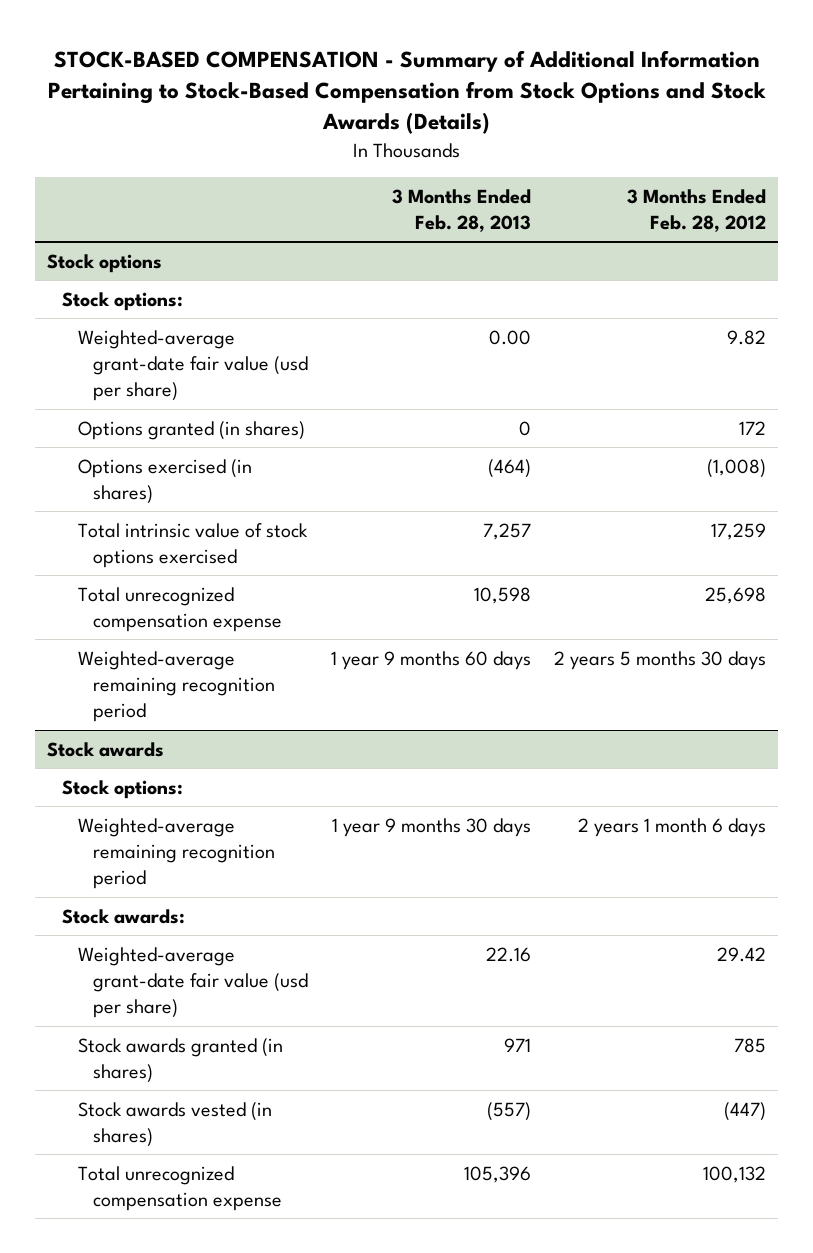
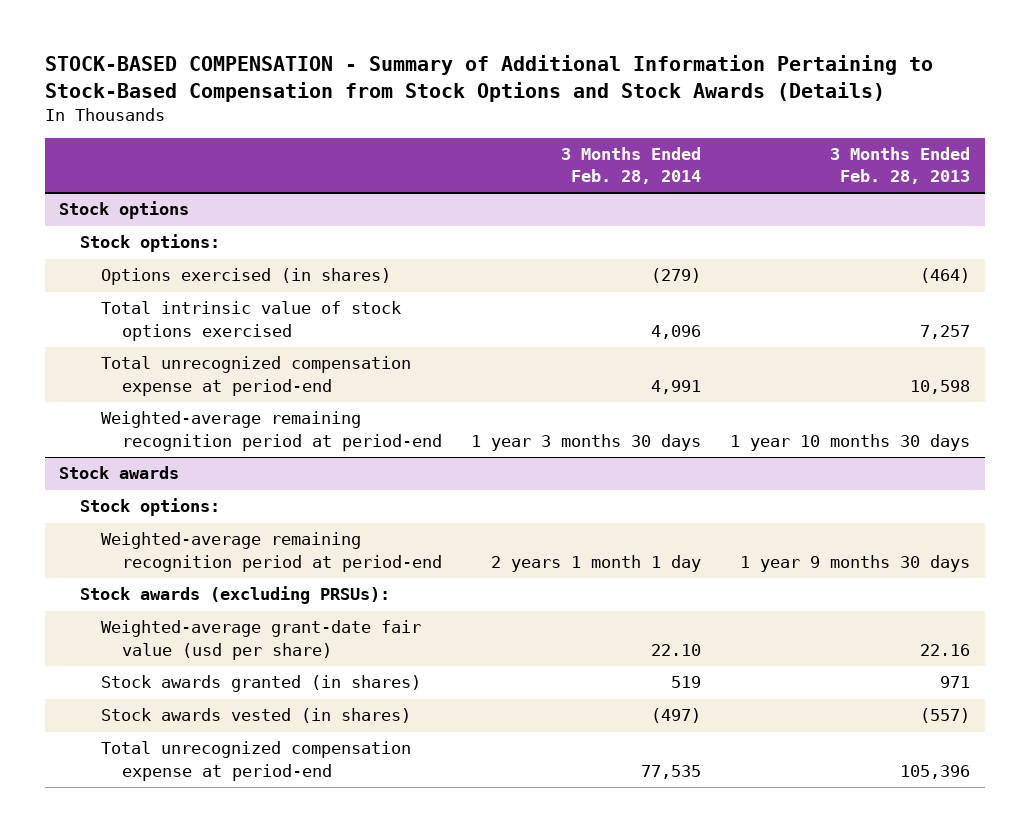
- | 3 Months Ended Feb. 28, 2013 | 3 Months Ended Feb. 28, 2012
+ | 3 Months Ended Feb. 28, 2014 | 3 Months Ended Feb. 28, 2013
@ Stock options
- Weighted-average grant-date fair value (usd per share) | 0.00 | 9.82
- Options granted (in shares) | 0 | 172
- Total unrecognized compensation expense | 10,598 | 25,698
- Weighted-average remaining recognition period | 1 year 9 months 60 days | 2 years 5 months 30 days
+ Total unrecognized compensation expense at period-end | 4,991 | 10,598
+ Weighted-average remaining recognition period at period-end | 1 year 3 months 30 days | 1 year 10 months 30 days
@ Stock awards
- Weighted-average remaining recognition period | 1 year 9 months 30 days | 2 years 1 month 6 days
- Stock awards:
+ Weighted-average remaining recognition period at period-end | 2 years 1 month 1 day | 1 year 9 months 30 days
+ Stock awards (excluding PRSUs):
- Total unrecognized compensation expense | 105,396 | 100,132
+ Total unrecognized compensation expense at period-end | 77,535 | 105,396

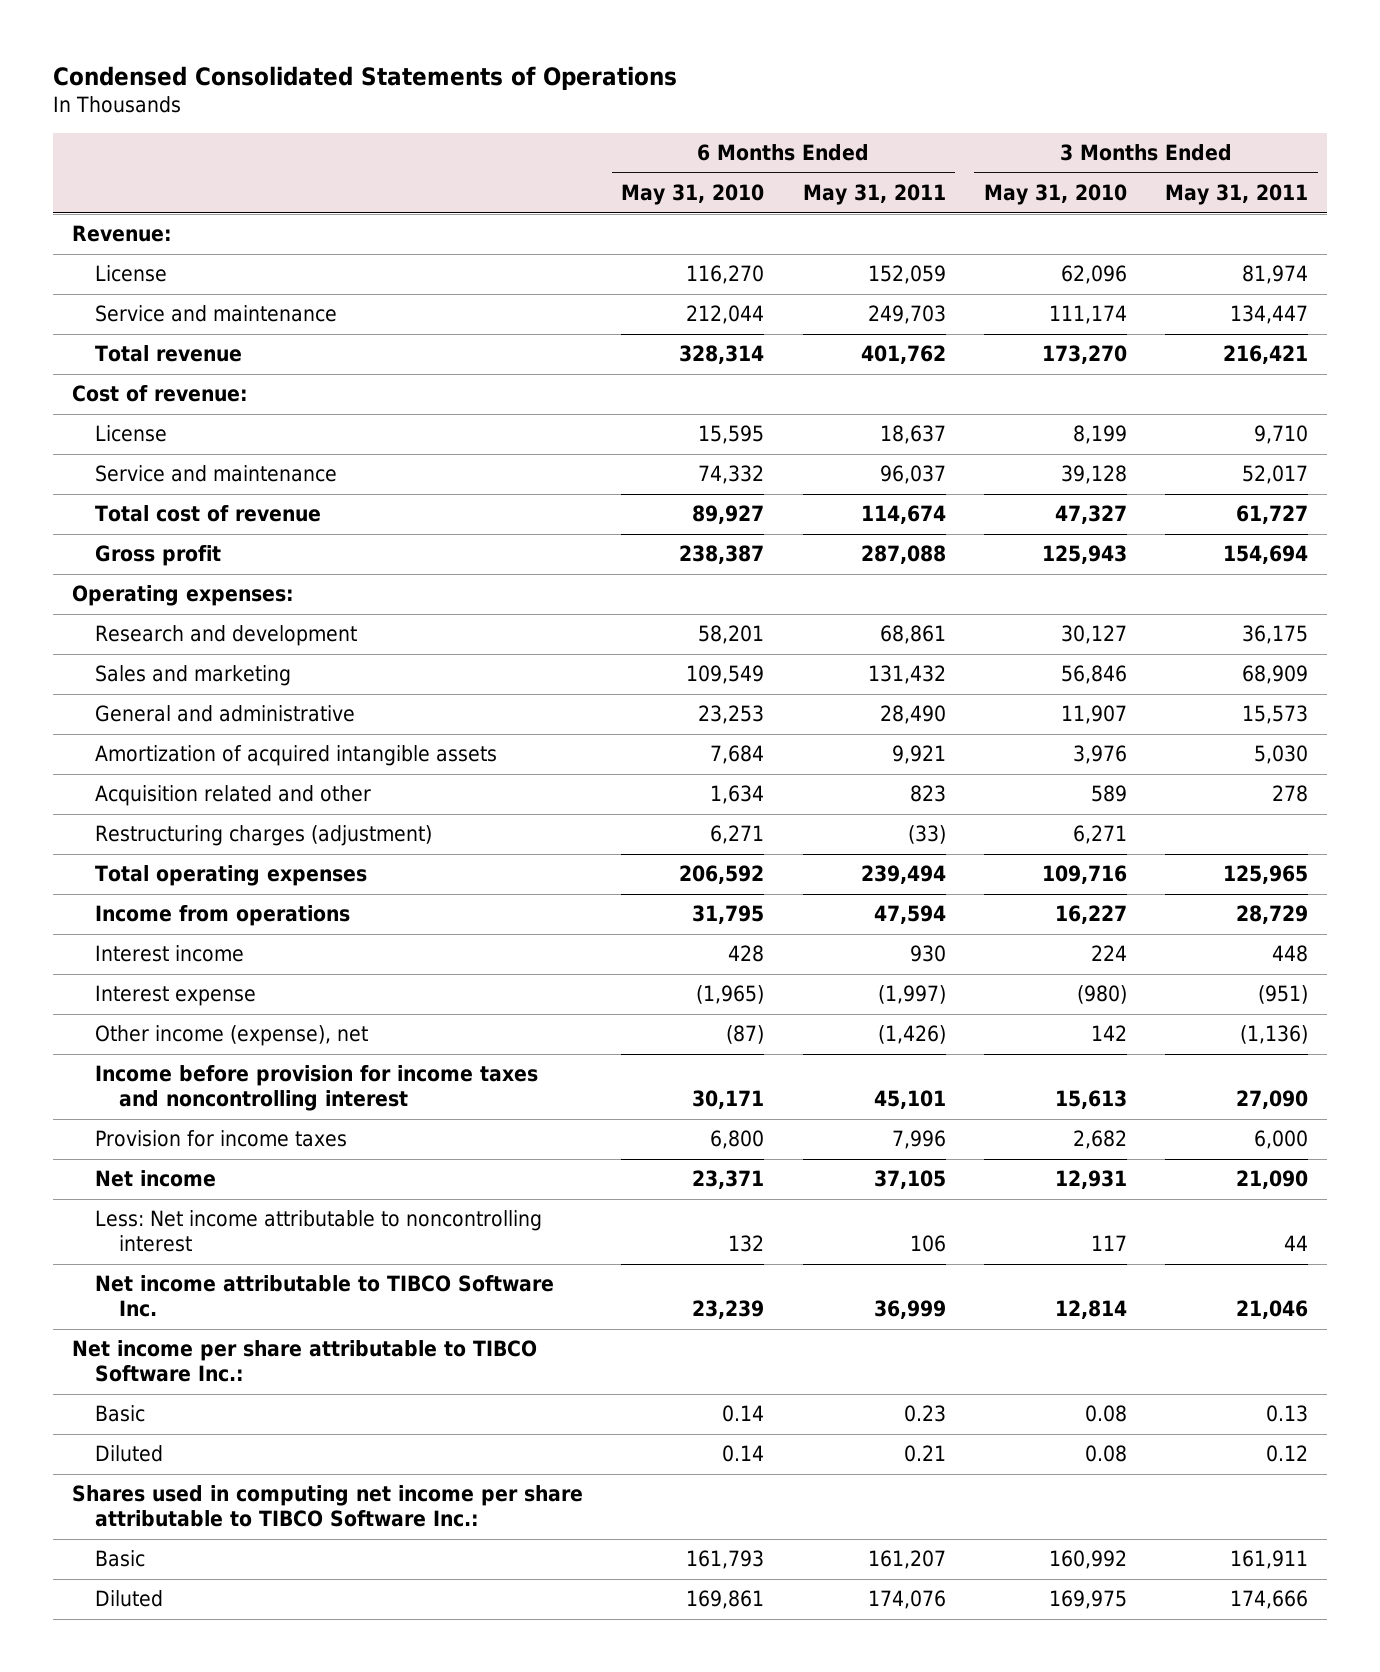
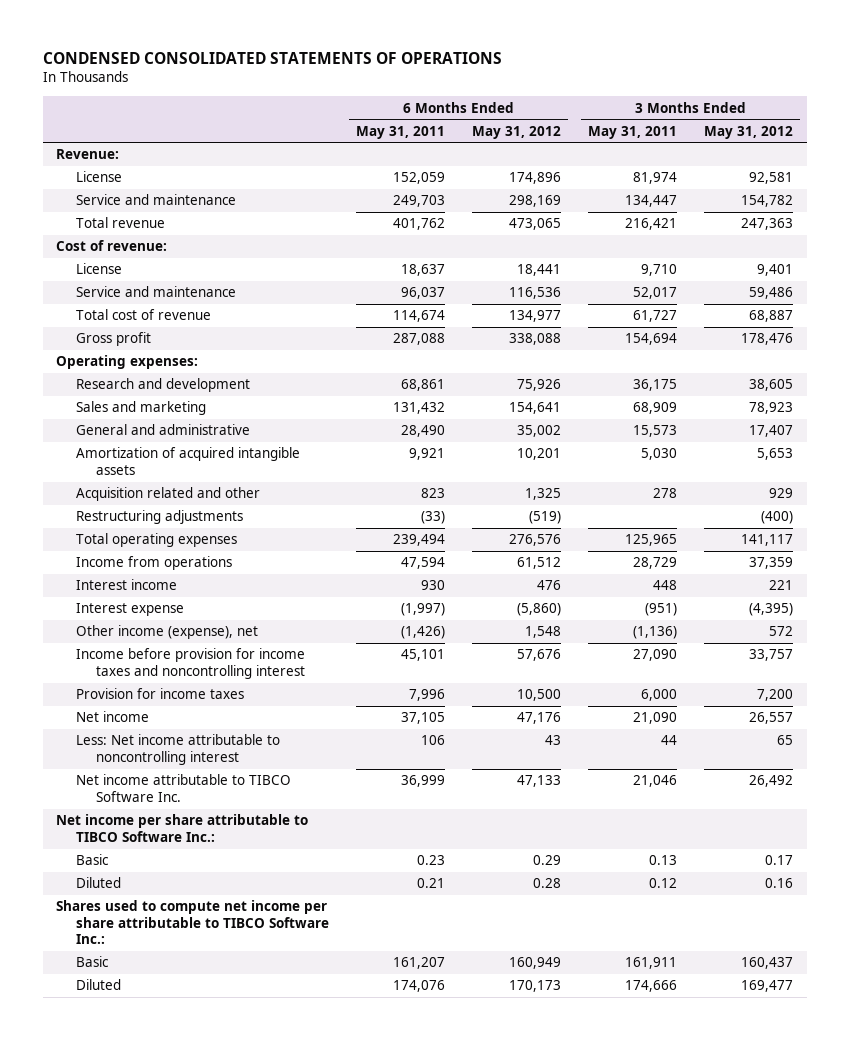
- Condensed Consolidated Statements of Operations
+ CONDENSED CONSOLIDATED STATEMENTS OF OPERATIONS
- | 6 Months Ended May 31, 2010 | 6 Months Ended May 31, 2011 | 3 Months Ended May 31, 2010 | 3 Months Ended May 31, 2011
+ | 6 Months Ended May 31, 2011 | 6 Months Ended May 31, 2012 | 3 Months Ended May 31, 2011 | 3 Months Ended May 31, 2012
- Restructuring charges (adjustment) | 6,271 | (33) | 6,271 |
+ Restructuring adjustments | (33) | (519) | | (400)
- Shares used in computing net income per share attributable to TIBCO Software Inc.:
+ Shares used to compute net income per share attributable to TIBCO Software Inc.:

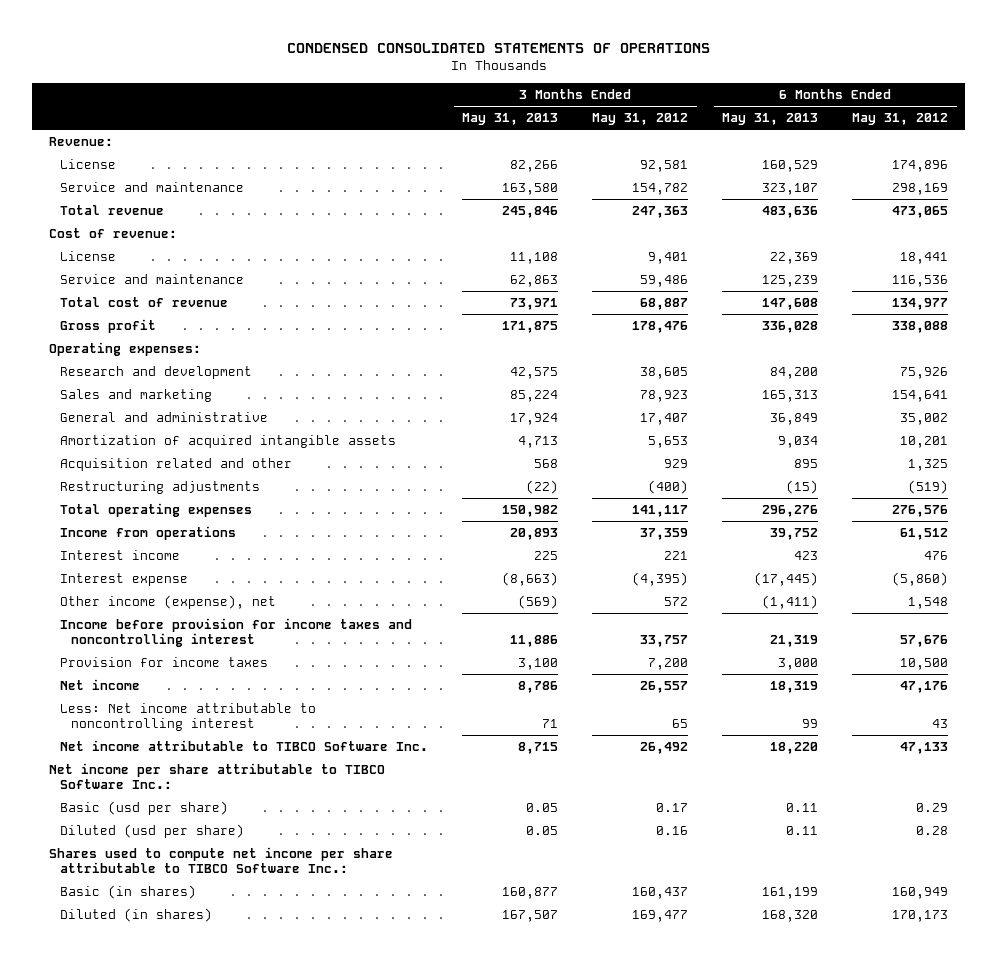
- | 6 Months Ended May 31, 2011 | 6 Months Ended May 31, 2012 | 3 Months Ended May 31, 2011 | 3 Months Ended May 31, 2012
+ | 3 Months Ended May 31, 2013 | 3 Months Ended May 31, 2012 | 6 Months Ended May 31, 2013 | 6 Months Ended May 31, 2012
- Basic | 0.23 | 0.29 | 0.13 | 0.17
- Diluted | 0.21 | 0.28 | 0.12 | 0.16
+ Basic (usd per share) | 0.05 | 0.17 | 0.11 | 0.29
+ Diluted (usd per share) | 0.05 | 0.16 | 0.11 | 0.28
- Basic | 161,207 | 160,949 | 161,911 | 160,437
- Diluted | 174,076 | 170,173 | 174,666 | 169,477
+ Basic (in shares) | 160,877 | 160,437 | 161,199 | 160,949
+ Diluted (in shares) | 167,507 | 169,477 | 168,320 | 170,173

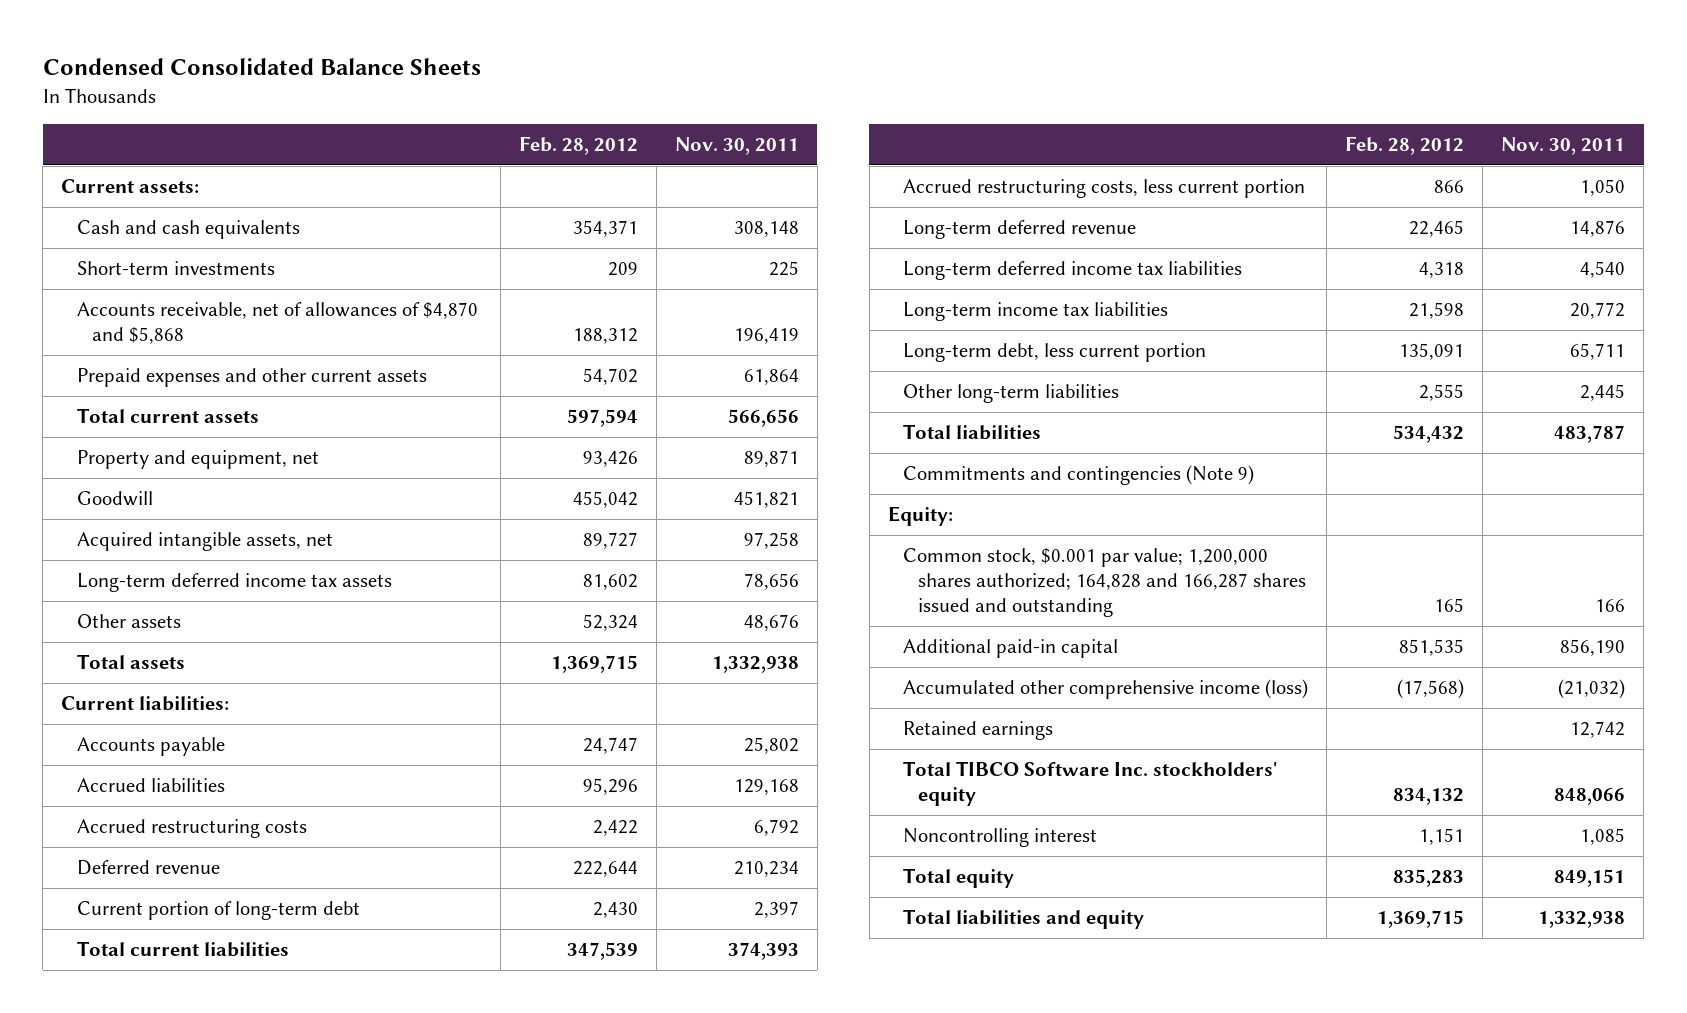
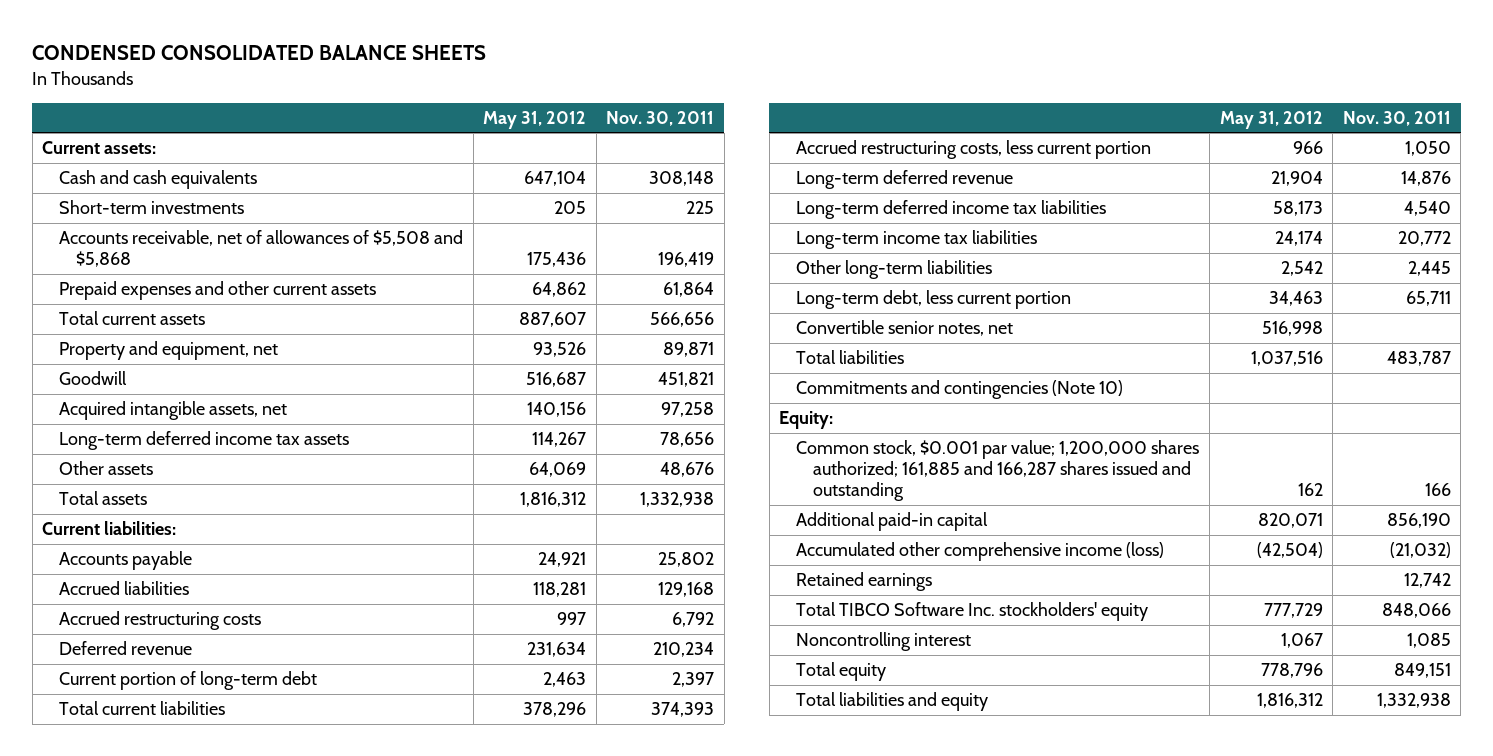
- Condensed Consolidated Balance Sheets
+ CONDENSED CONSOLIDATED BALANCE SHEETS
- | Feb. 28, 2012 | Nov. 30, 2011
+ | May 31, 2012 | Nov. 30, 2011
- Accounts receivable, net of allowances of $4,870 and $5,868 | 188,312 | 196,419
+ Accounts receivable, net of allowances of $5,508 and $5,868 | 175,436 | 196,419
moved down: Long-term debt, less current portion | 34,463 | 65,711
+ Convertible senior notes, net | 516,998 |
- Commitments and contingencies (Note 9)
+ Commitments and contingencies (Note 10)
- Common stock, $0.001 par value; 1,200,000 shares authorized; 164,828 and 166,287 shares issued and outstanding | 165 | 166
+ Common stock, $0.001 par value; 1,200,000 shares authorized; 161,885 and 166,287 shares issued and outstanding | 162 | 166

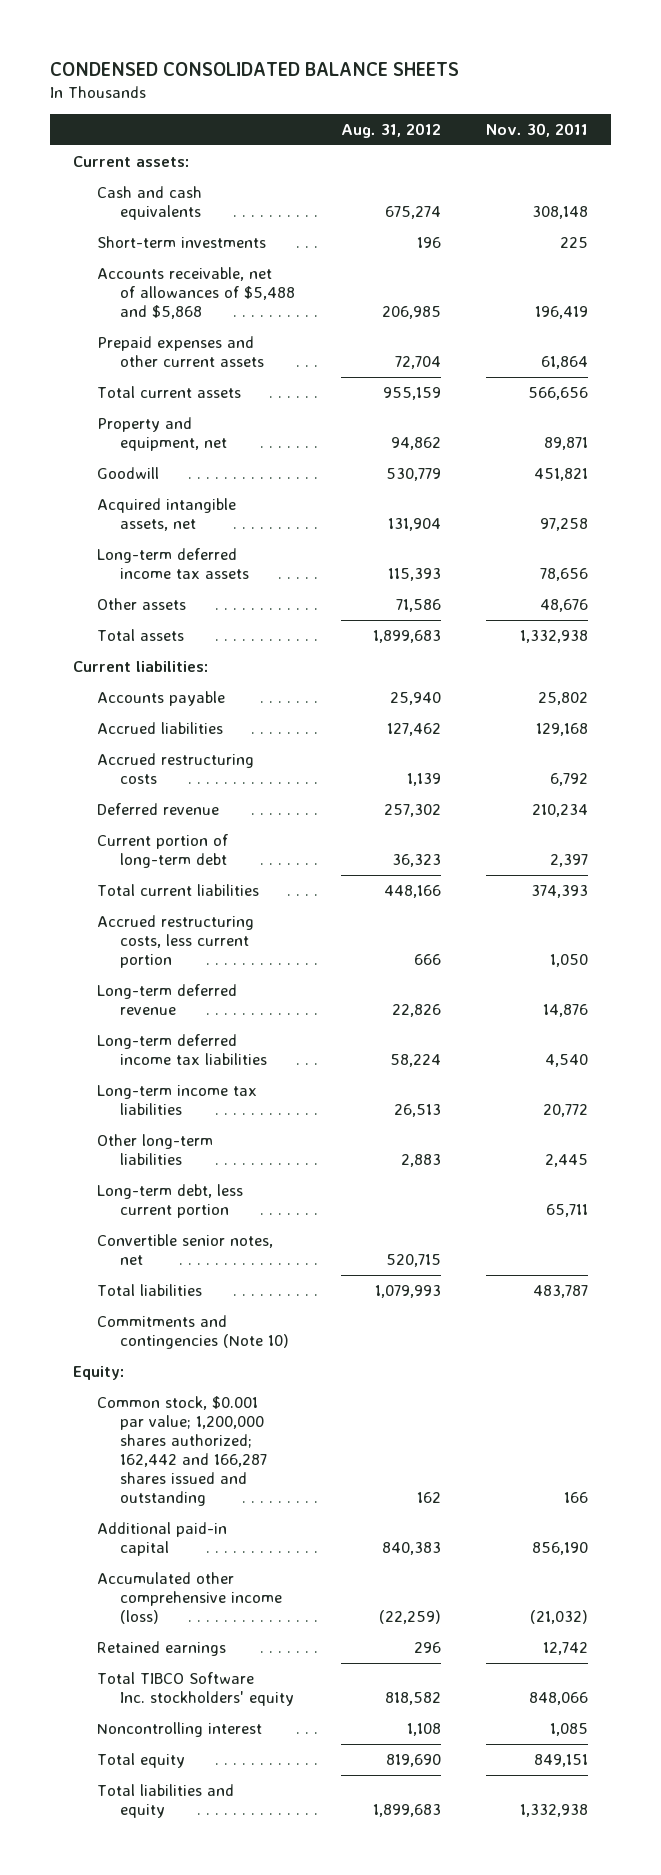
- | May 31, 2012 | Nov. 30, 2011
+ | Aug. 31, 2012 | Nov. 30, 2011
- Accounts receivable, net of allowances of $5,508 and $5,868 | 175,436 | 196,419
+ Accounts receivable, net of allowances of $5,488 and $5,868 | 206,985 | 196,419
- Common stock, $0.001 par value; 1,200,000 shares authorized; 161,885 and 166,287 shares issued and outstanding | 162 | 166
+ Common stock, $0.001 par value; 1,200,000 shares authorized; 162,442 and 166,287 shares issued and outstanding | 162 | 166

